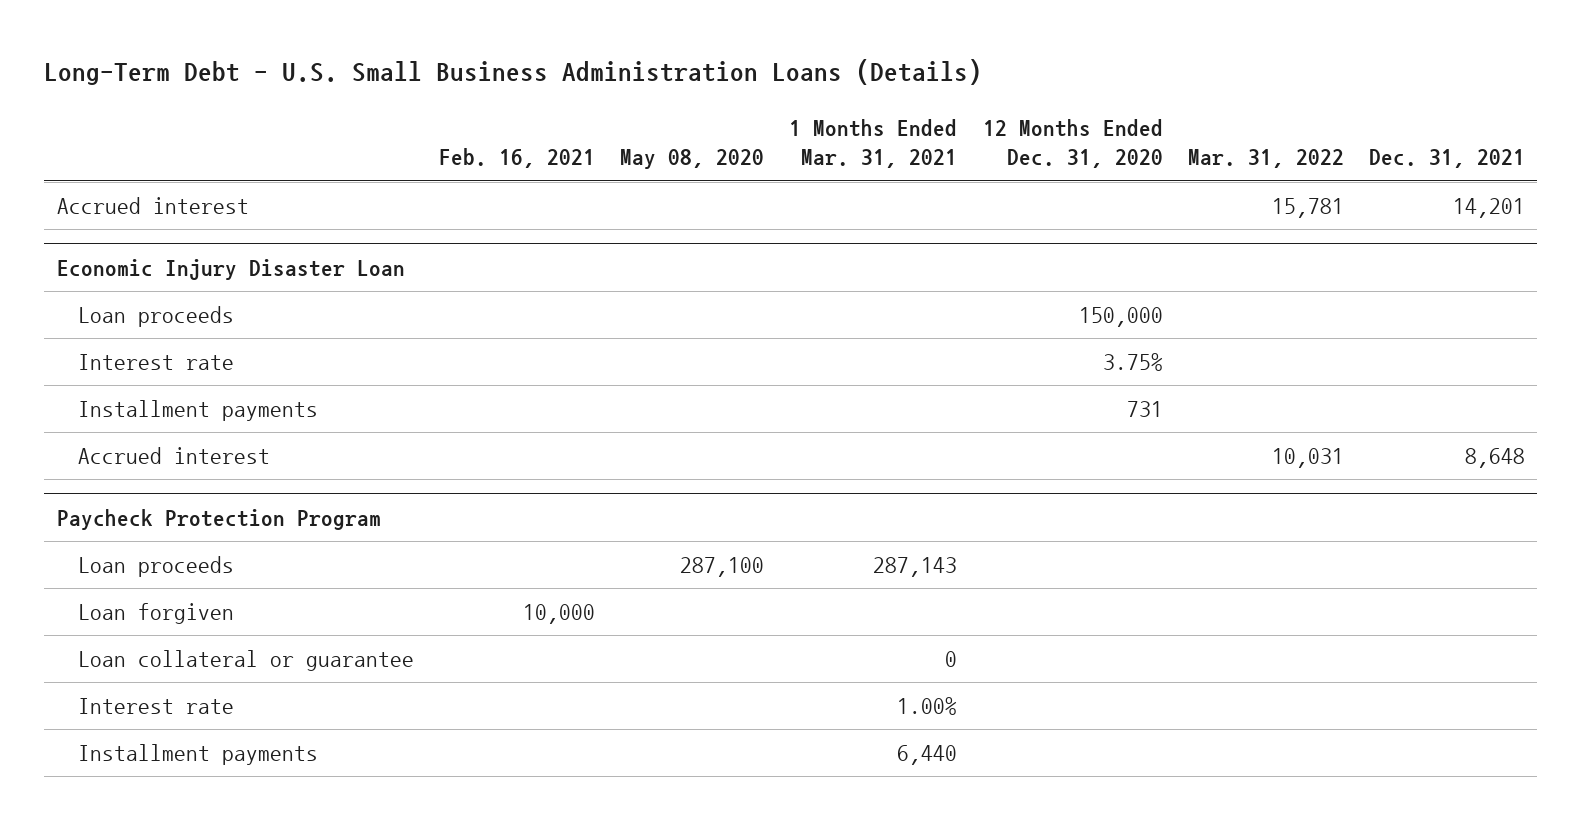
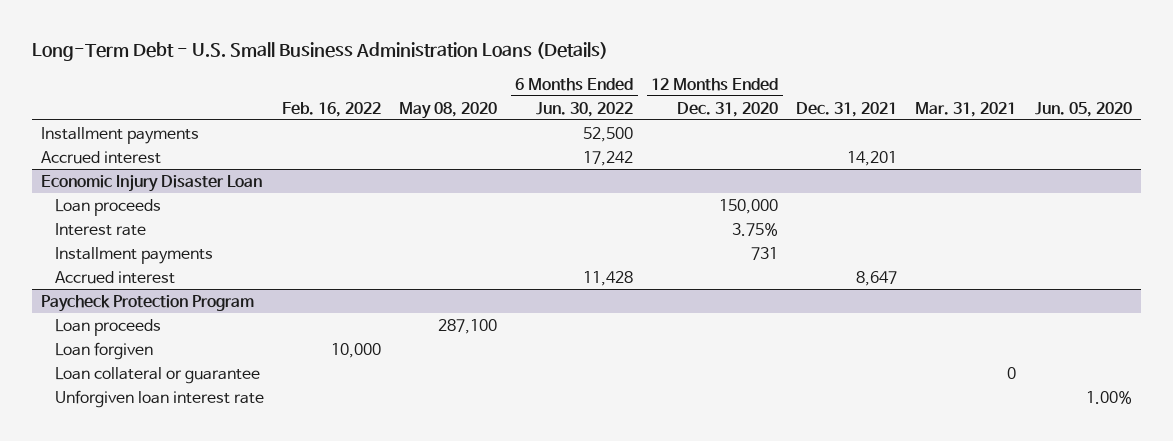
- | Feb. 16, 2021 | May 08, 2020 | 1 Months Ended Mar. 31, 2021 | 12 Months Ended Dec. 31, 2020 | Mar. 31, 2022 | Dec. 31, 2021
+ | Feb. 16, 2022 | May 08, 2020 | 6 Months Ended Jun. 30, 2022 | 12 Months Ended Dec. 31, 2020 | Dec. 31, 2021 | Mar. 31, 2021 | Jun. 05, 2020
+ Installment payments | | | 52,500 | | | |
@ Economic Injury Disaster Loan
- Accrued interest | | | | | 10,031 | 8,648
+ Accrued interest | | | 11,428 | | 8,647 | |
@ Paycheck Protection Program
- Interest rate | | | 1.00% | | |
- Installment payments | | | 6,440 | | |
+ Unforgiven loan interest rate | | | | | | | 1.00%

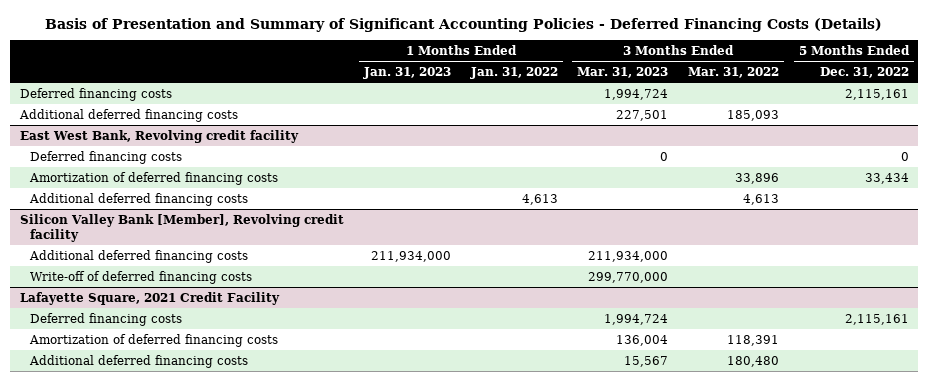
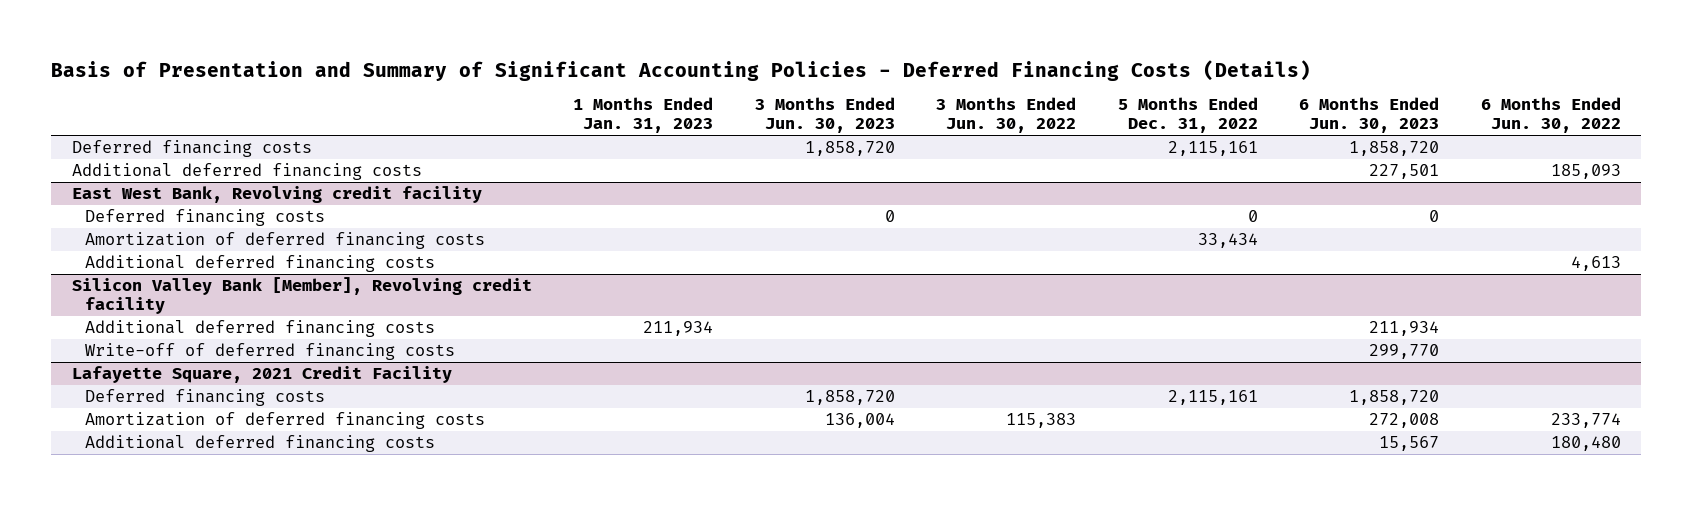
- | 1 Months Ended Jan. 31, 2023 | 1 Months Ended Jan. 31, 2022 | 3 Months Ended Mar. 31, 2023 | 3 Months Ended Mar. 31, 2022 | 5 Months Ended Dec. 31, 2022
+ | 1 Months Ended Jan. 31, 2023 | 3 Months Ended Jun. 30, 2023 | 3 Months Ended Jun. 30, 2022 | 5 Months Ended Dec. 31, 2022 | 6 Months Ended Jun. 30, 2023 | 6 Months Ended Jun. 30, 2022
@ Silicon Valley Bank [Member], Revolving credit facility
- Additional deferred financing costs | 211,934,000 | | 211,934,000 | |
+ Additional deferred financing costs | 211,934 | | | | 211,934 |

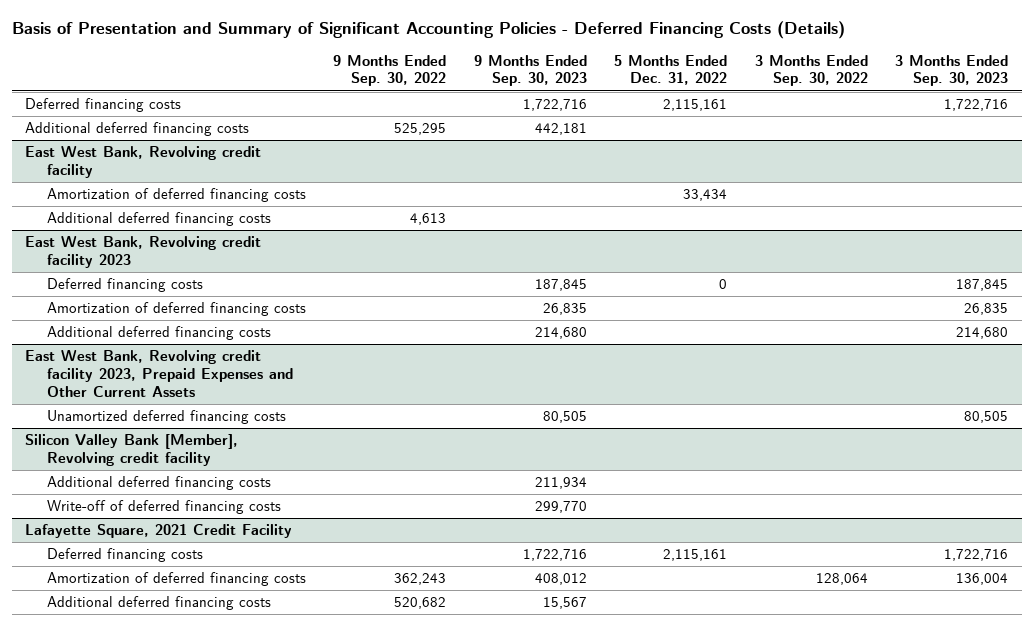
- | 1 Months Ended Jan. 31, 2023 | 3 Months Ended Jun. 30, 2023 | 3 Months Ended Jun. 30, 2022 | 5 Months Ended Dec. 31, 2022 | 6 Months Ended Jun. 30, 2023 | 6 Months Ended Jun. 30, 2022
+ | 9 Months Ended Sep. 30, 2022 | 9 Months Ended Sep. 30, 2023 | 5 Months Ended Dec. 31, 2022 | 3 Months Ended Sep. 30, 2022 | 3 Months Ended Sep. 30, 2023
@ East West Bank, Revolving credit facility
- Deferred financing costs | | 0 | | 0 | 0 |
+ East West Bank, Revolving credit facility 2023
+ Deferred financing costs | | 187,845 | 0 | | 187,845
+ Amortization of deferred financing costs | | 26,835 | | | 26,835
+ Additional deferred financing costs | | 214,680 | | | 214,680
+ East West Bank, Revolving credit facility 2023, Prepaid Expenses and Other Current Assets
+ Unamortized deferred financing costs | | 80,505 | | | 80,505

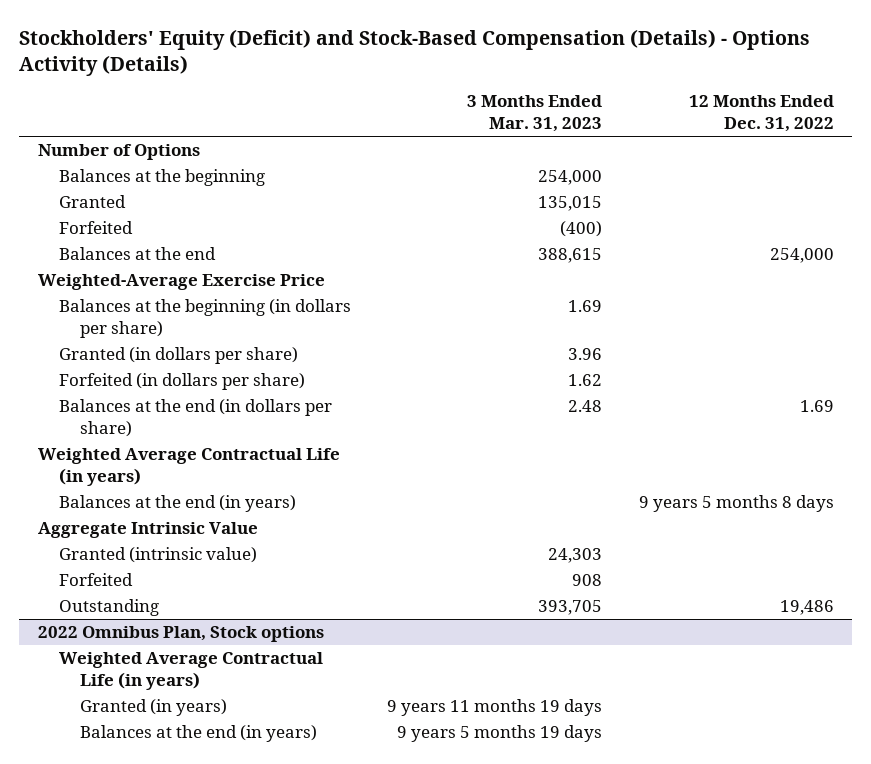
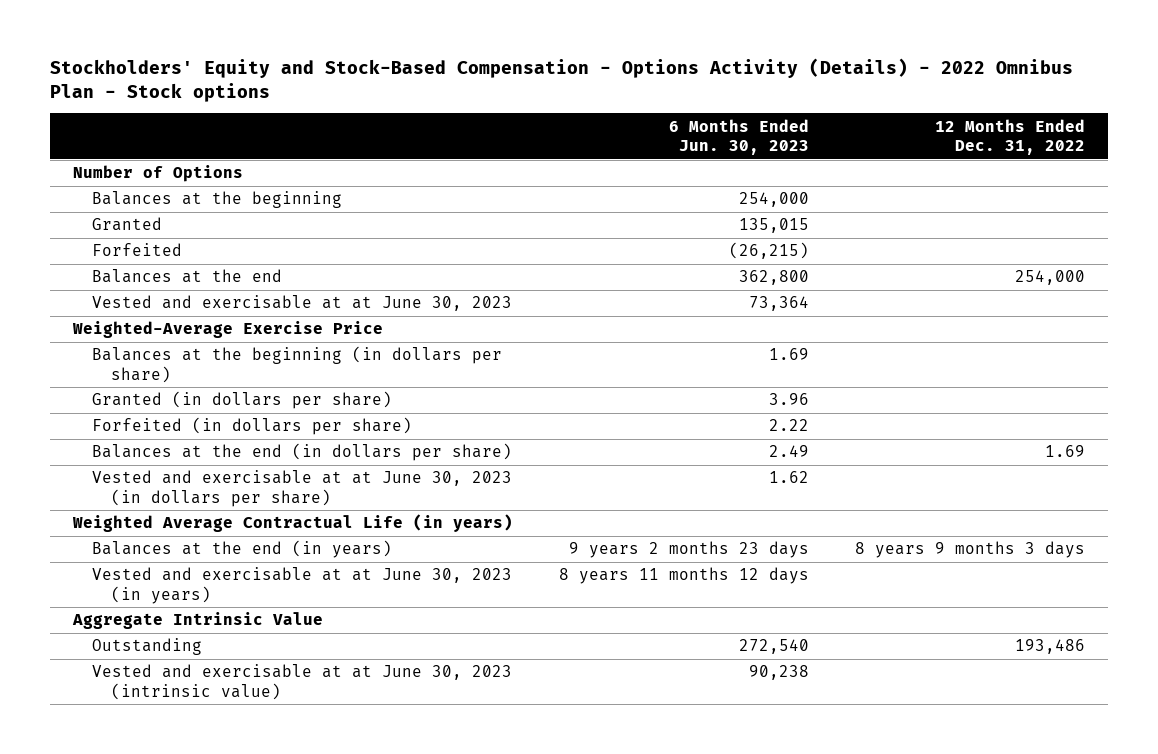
- Stockholders' Equity (Deficit) and Stock-Based Compensation (Details) - Options Activity (Details)
+ Stockholders' Equity and Stock-Based Compensation - Options Activity (Details) - 2022 Omnibus Plan - Stock options
- | 3 Months Ended Mar. 31, 2023 | 12 Months Ended Dec. 31, 2022
+ | 6 Months Ended Jun. 30, 2023 | 12 Months Ended Dec. 31, 2022
+ Vested and exercisable at at June 30, 2023 | 73,364 |
+ Vested and exercisable at at June 30, 2023 (in dollars per share) | 1.62 |
- Balances at the end (in years) | | 9 years 5 months 8 days
+ Balances at the end (in years) | 9 years 2 months 23 days | 8 years 9 months 3 days
+ Vested and exercisable at at June 30, 2023 (in years) | 8 years 11 months 12 days |
- Granted (intrinsic value) | 24,303 |
- Forfeited | 908 |
- Outstanding | 393,705 | 19,486
- 2022 Omnibus Plan, Stock options
- Weighted Average Contractual Life (in years)
- Granted (in years) | 9 years 11 months 19 days |
- Balances at the end (in years) | 9 years 5 months 19 days |
+ Outstanding | 272,540 | 193,486
+ Vested and exercisable at at June 30, 2023 (intrinsic value) | 90,238 |

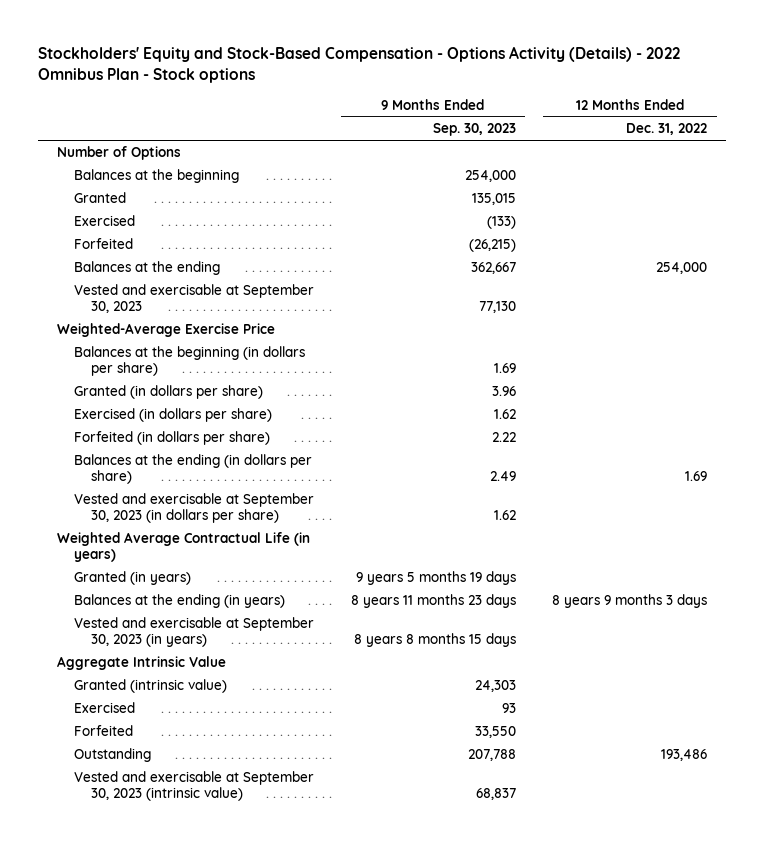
- | 6 Months Ended Jun. 30, 2023 | 12 Months Ended Dec. 31, 2022
+ | 9 Months Ended Sep. 30, 2023 | 12 Months Ended Dec. 31, 2022
+ Exercised | (133) |
- Balances at the end | 362,800 | 254,000
- Vested and exercisable at at June 30, 2023 | 73,364 |
+ Balances at the ending | 362,667 | 254,000
+ Vested and exercisable at September 30, 2023 | 77,130 |
+ Exercised (in dollars per share) | 1.62 |
- Balances at the end (in dollars per share) | 2.49 | 1.69
- Vested and exercisable at at June 30, 2023 (in dollars per share) | 1.62 |
+ Balances at the ending (in dollars per share) | 2.49 | 1.69
+ Vested and exercisable at September 30, 2023 (in dollars per share) | 1.62 |
- Balances at the end (in years) | 9 years 2 months 23 days | 8 years 9 months 3 days
- Vested and exercisable at at June 30, 2023 (in years) | 8 years 11 months 12 days |
+ Granted (in years) | 9 years 5 months 19 days |
+ Balances at the ending (in years) | 8 years 11 months 23 days | 8 years 9 months 3 days
+ Vested and exercisable at September 30, 2023 (in years) | 8 years 8 months 15 days |
+ Granted (intrinsic value) | 24,303 |
+ Exercised | 93 |
+ Forfeited | 33,550 |
- Vested and exercisable at at June 30, 2023 (intrinsic value) | 90,238 |
+ Vested and exercisable at September 30, 2023 (intrinsic value) | 68,837 |

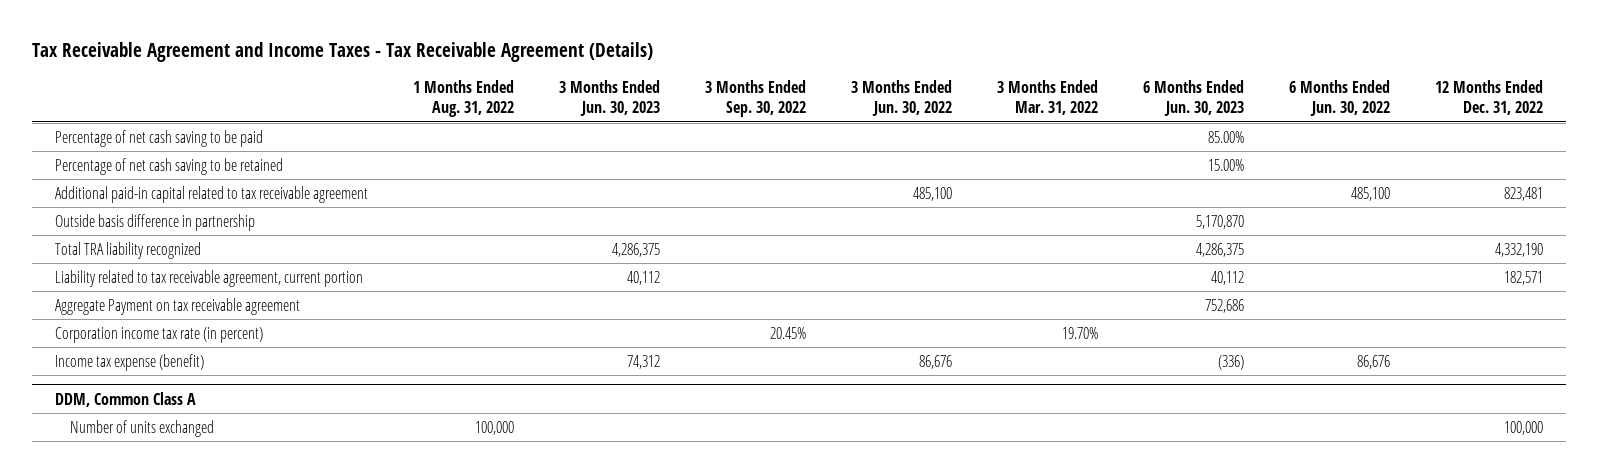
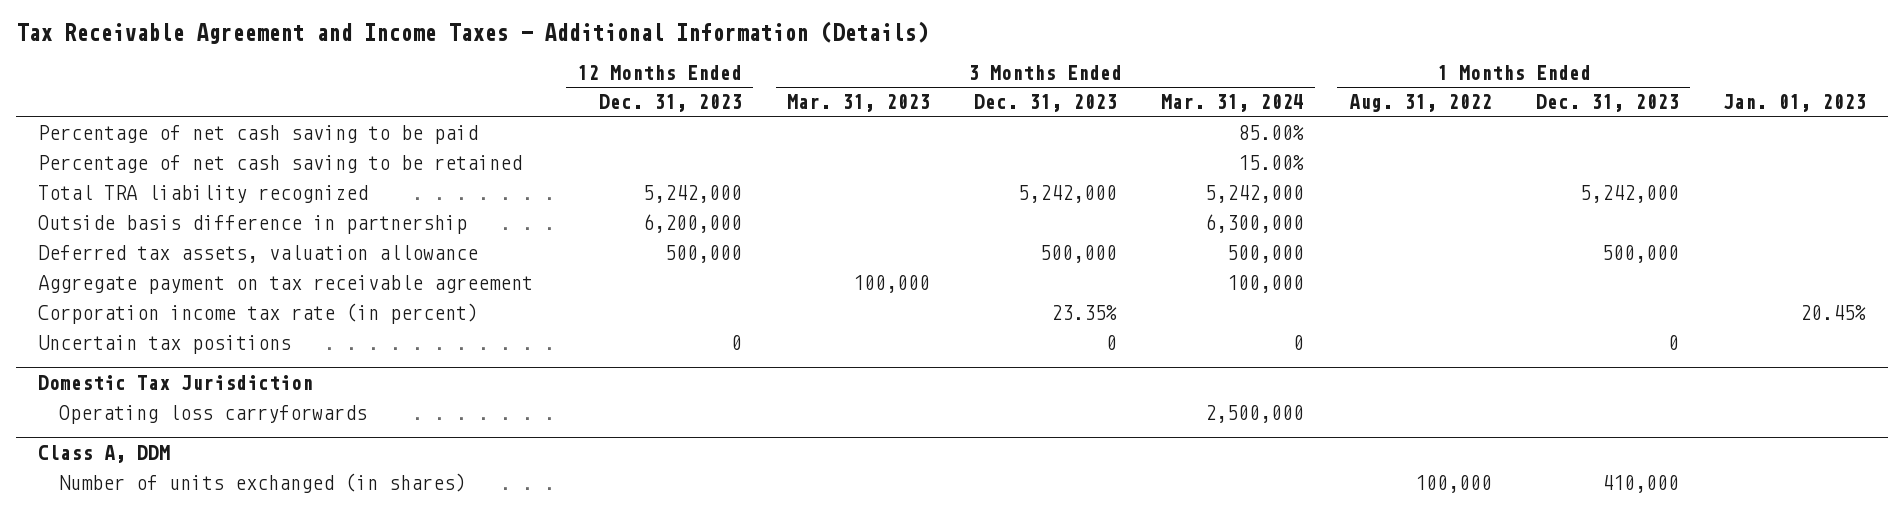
- Tax Receivable Agreement and Income Taxes - Tax Receivable Agreement (Details)
+ Tax Receivable Agreement and Income Taxes - Additional Information (Details)
- | 1 Months Ended Aug. 31, 2022 | 3 Months Ended Jun. 30, 2023 | 3 Months Ended Sep. 30, 2022 | 3 Months Ended Jun. 30, 2022 | 3 Months Ended Mar. 31, 2022 | 6 Months Ended Jun. 30, 2023 | 6 Months Ended Jun. 30, 2022 | 12 Months Ended Dec. 31, 2022
+ | 12 Months Ended Dec. 31, 2023 | 3 Months Ended Mar. 31, 2023 | 3 Months Ended Dec. 31, 2023 | 3 Months Ended Mar. 31, 2024 | 1 Months Ended Aug. 31, 2022 | 1 Months Ended Dec. 31, 2023 | Jan. 01, 2023
- Additional paid-in capital related to tax receivable agreement | | | | 485,100 | | | 485,100 | 823,481
- Liability related to tax receivable agreement, current portion | | 40,112 | | | | 40,112 | | 182,571
- Aggregate Payment on tax receivable agreement | | | | | | 752,686 | |
moved down: Outside basis difference in partnership | 6,200,000 | | | 6,300,000 | | |
+ Deferred tax assets, valuation allowance | 500,000 | | 500,000 | 500,000 | | 500,000 |
+ Aggregate payment on tax receivable agreement | | 100,000 | | 100,000 | | |
- Income tax expense (benefit) | | 74,312 | | 86,676 | | (336) | 86,676 |
- DDM, Common Class A
- Number of units exchanged | 100,000 | | | | | | | 100,000
+ Uncertain tax positions | 0 | | 0 | 0 | | 0 |
+ Domestic Tax Jurisdiction
+ Operating loss carryforwards | | | | 2,500,000 | | |
+ Class A, DDM
+ Number of units exchanged (in shares) | | | | | 100,000 | 410,000 |

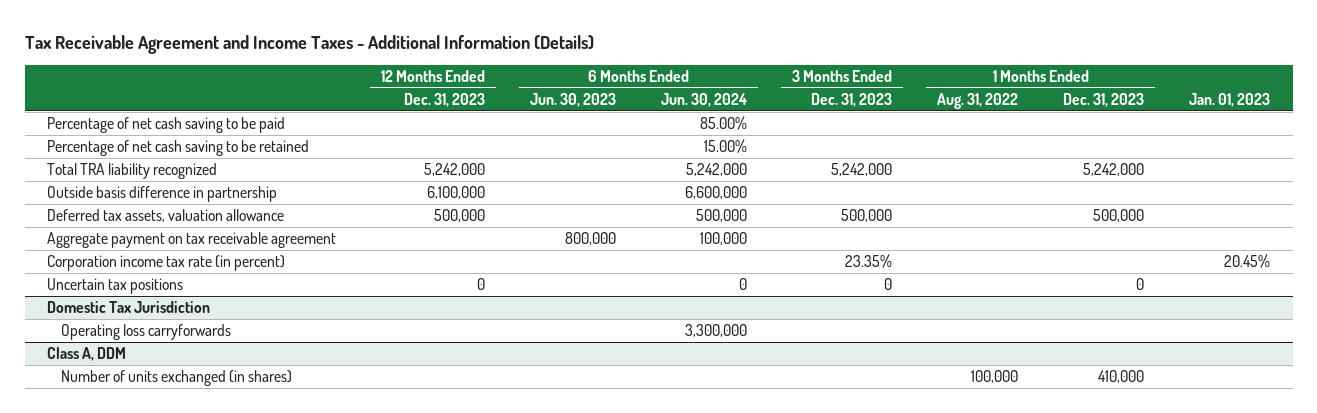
- | 12 Months Ended Dec. 31, 2023 | 3 Months Ended Mar. 31, 2023 | 3 Months Ended Dec. 31, 2023 | 3 Months Ended Mar. 31, 2024 | 1 Months Ended Aug. 31, 2022 | 1 Months Ended Dec. 31, 2023 | Jan. 01, 2023
+ | 12 Months Ended Dec. 31, 2023 | 6 Months Ended Jun. 30, 2023 | 6 Months Ended Jun. 30, 2024 | 3 Months Ended Dec. 31, 2023 | 1 Months Ended Aug. 31, 2022 | 1 Months Ended Dec. 31, 2023 | Jan. 01, 2023
- Outside basis difference in partnership | 6,200,000 | | | 6,300,000 | | |
+ Outside basis difference in partnership | 6,100,000 | | 6,600,000 | | | |

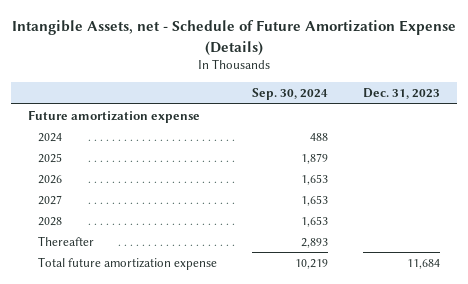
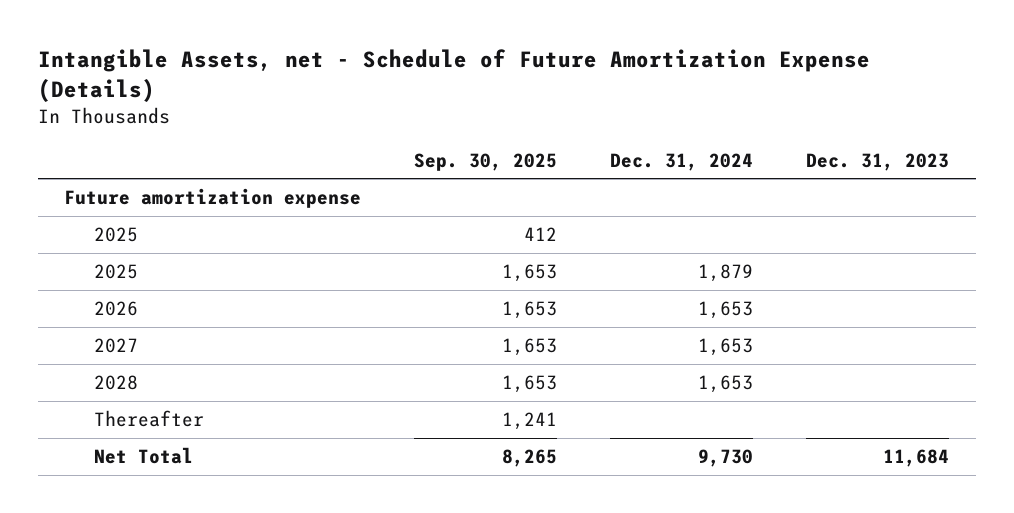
- | Sep. 30, 2024 | Dec. 31, 2023
+ | Sep. 30, 2025 | Dec. 31, 2024 | Dec. 31, 2023
- 2024 | 488 |
+ 2025 | 1,653 | 1,879 |
- Total future amortization expense | 10,219 | 11,684
+ Net Total | 8,265 | 9,730 | 11,684

